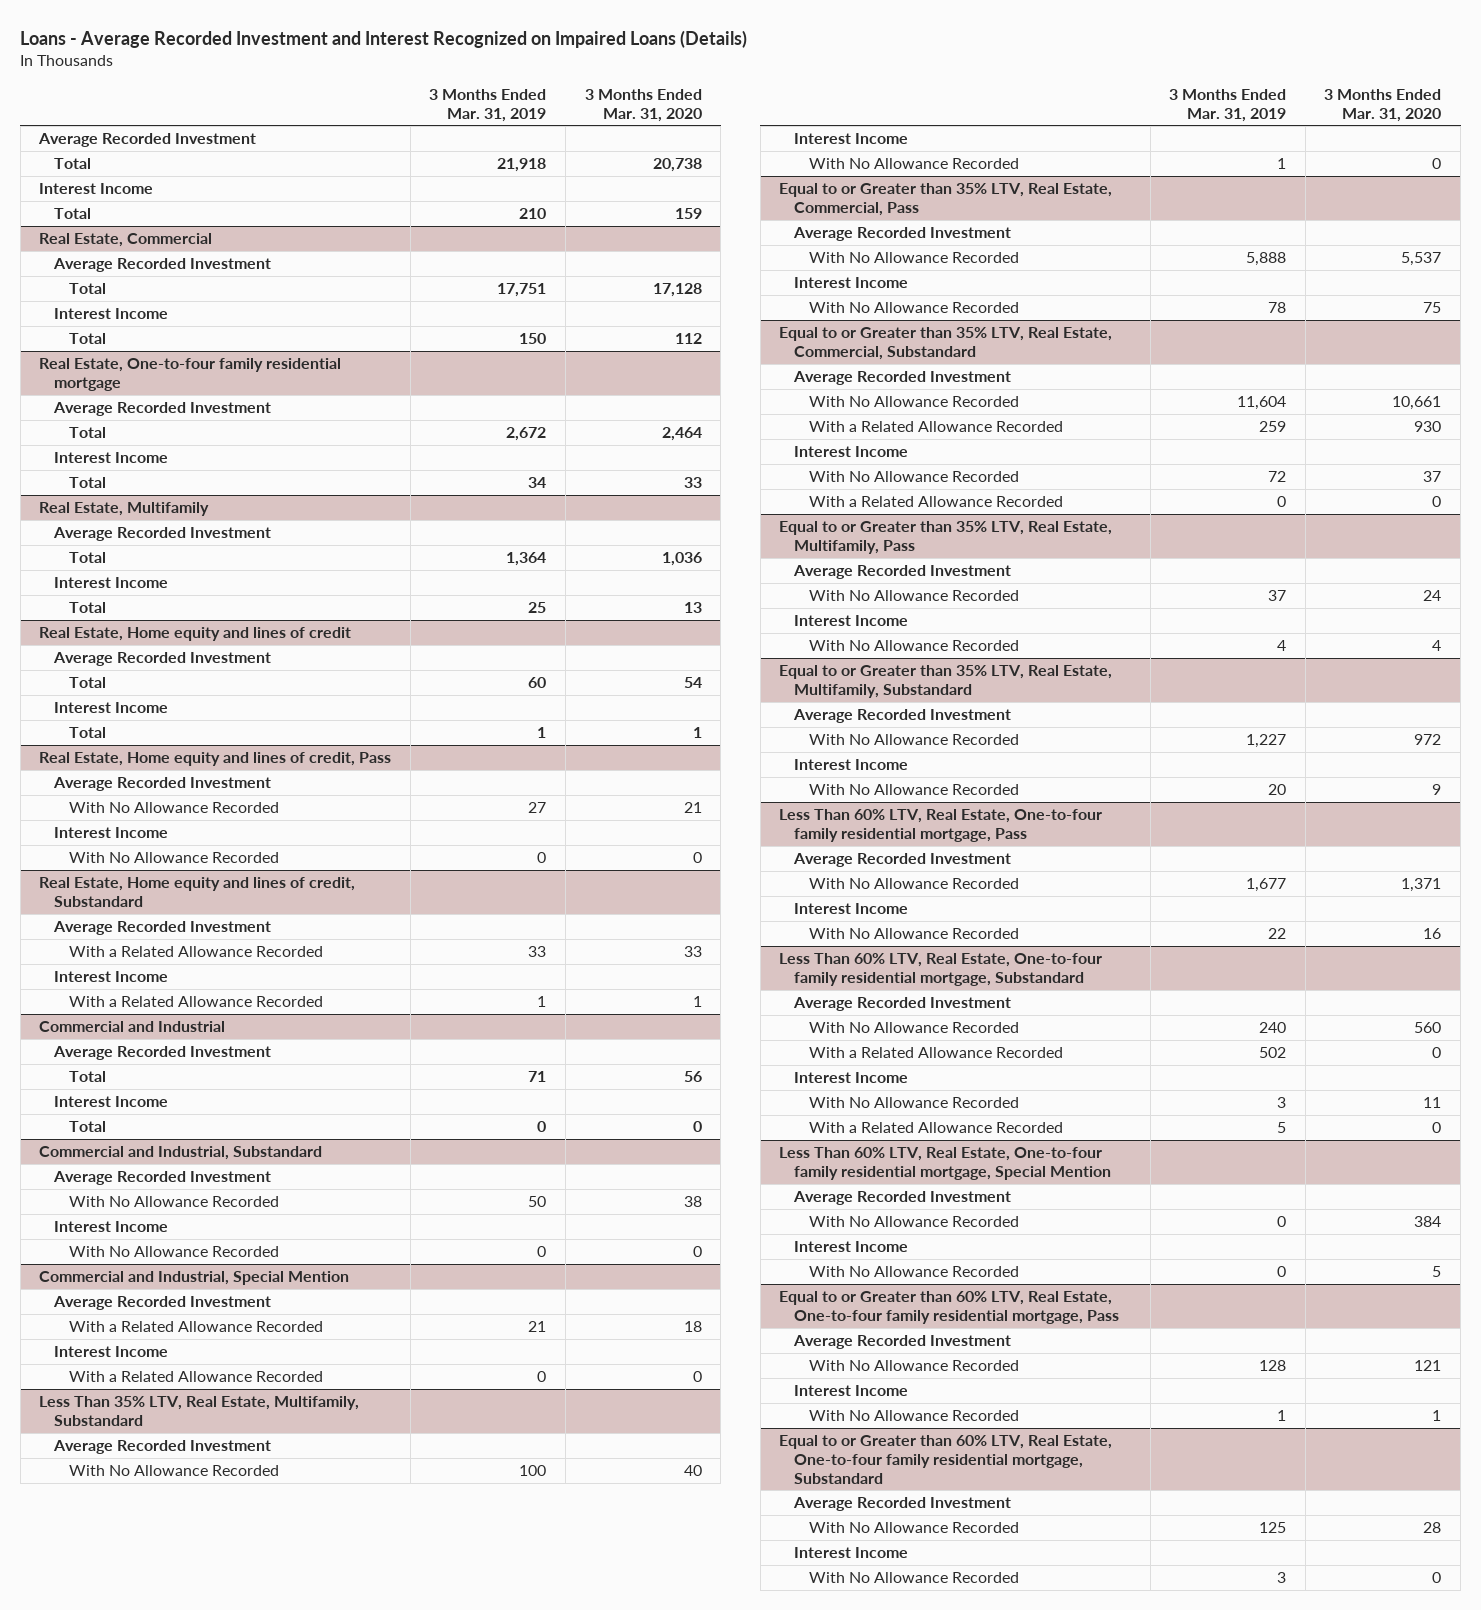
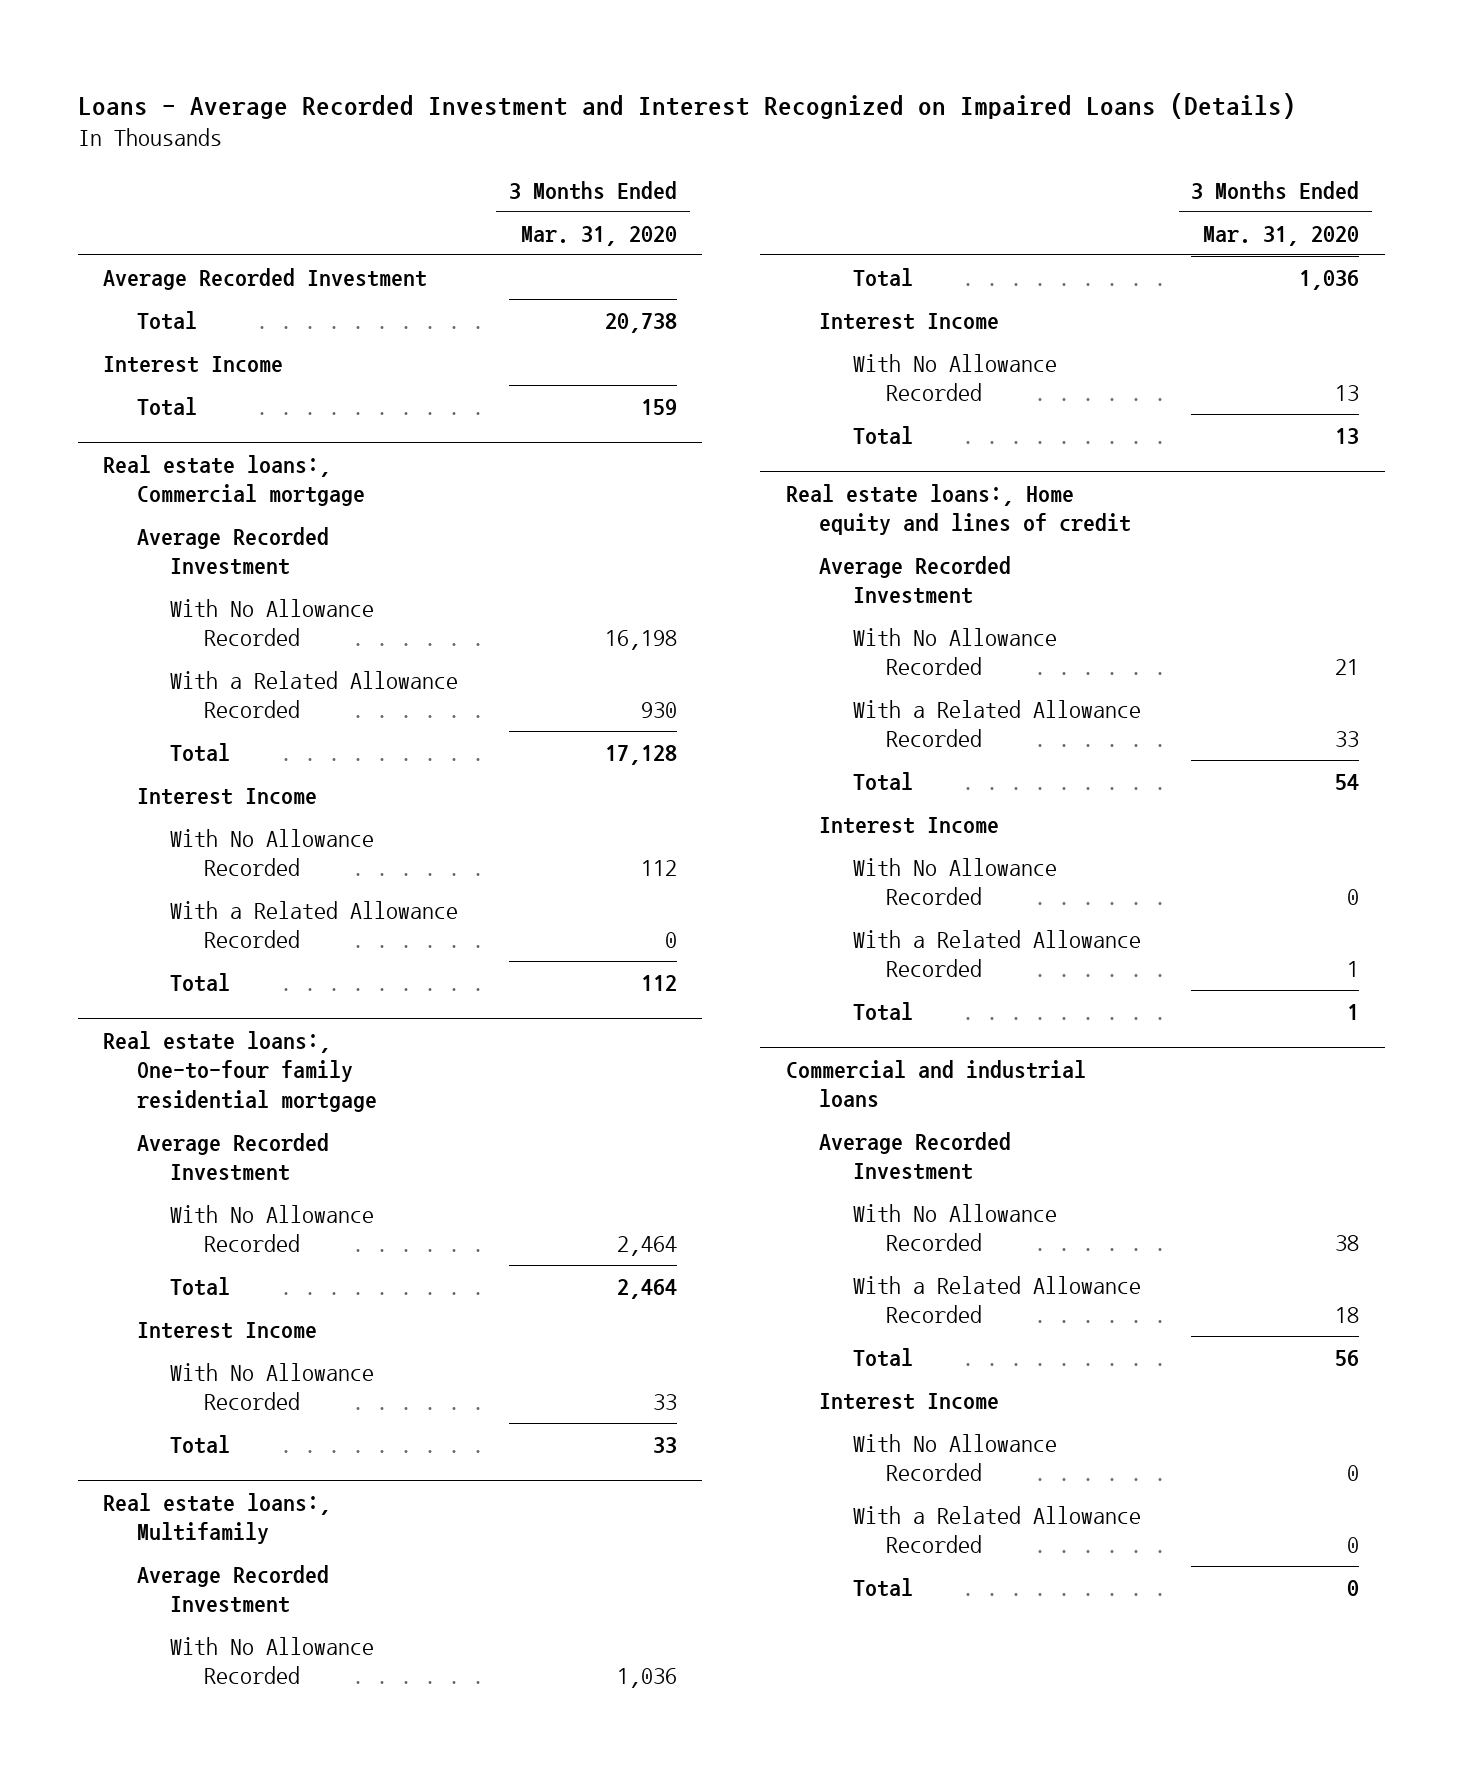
- | 3 Months Ended Mar. 31, 2019 | 3 Months Ended Mar. 31, 2020
+ | 3 Months Ended Mar. 31, 2020
- Real Estate, Commercial
+ Real estate loans:, Commercial mortgage
+ With No Allowance Recorded | 16,198
+ With a Related Allowance Recorded | 930
+ With No Allowance Recorded | 112
+ With a Related Allowance Recorded | 0
- Real Estate, One-to-four family residential mortgage
+ Real estate loans:, One-to-four family residential mortgage
+ With No Allowance Recorded | 2,464
+ With No Allowance Recorded | 33
- Real Estate, Multifamily
+ Real estate loans:, Multifamily
+ With No Allowance Recorded | 1,036
+ With No Allowance Recorded | 13
- Real Estate, Home equity and lines of credit
- Average Recorded Investment
- Total | 60 | 54
- Interest Income
- Total | 1 | 1
- Real Estate, Home equity and lines of credit, Pass
+ Real estate loans:, Home equity and lines of credit
- Interest Income
- With No Allowance Recorded | 0 | 0
- Real Estate, Home equity and lines of credit, Substandard
- Average Recorded Investment
+ Total | 54
+ With No Allowance Recorded | 0
- Commercial and Industrial
- Average Recorded Investment
- Total | 71 | 56
- Interest Income
- Total | 0 | 0
- Commercial and Industrial, Substandard
+ Total | 1
+ Commercial and industrial loans
- Interest Income
- With No Allowance Recorded | 0 | 0
- Commercial and Industrial, Special Mention
- Average Recorded Investment
- Interest Income
- With a Related Allowance Recorded | 0 | 0
- Less Than 35% LTV, Real Estate, Multifamily, Substandard
- Average Recorded Investment
- With No Allowance Recorded | 100 | 40
+ Total | 56
- Equal to or Greater than 35% LTV, Real Estate, Commercial, Pass
- Average Recorded Investment
- With No Allowance Recorded | 5,888 | 5,537
- Interest Income
- With No Allowance Recorded | 78 | 75
- Equal to or Greater than 35% LTV, Real Estate, Commercial, Substandard
- Average Recorded Investment
- With No Allowance Recorded | 11,604 | 10,661
- With a Related Allowance Recorded | 259 | 930
- Interest Income
- With No Allowance Recorded | 72 | 37
- Equal to or Greater than 35% LTV, Real Estate, Multifamily, Pass
- Average Recorded Investment
- With No Allowance Recorded | 37 | 24
- Interest Income
- With No Allowance Recorded | 4 | 4
- Equal to or Greater than 35% LTV, Real Estate, Multifamily, Substandard
- Average Recorded Investment
- With No Allowance Recorded | 1,227 | 972
- Interest Income
- With No Allowance Recorded | 20 | 9
- Less Than 60% LTV, Real Estate, One-to-four family residential mortgage, Pass
- Average Recorded Investment
- With No Allowance Recorded | 1,677 | 1,371
- Interest Income
- With No Allowance Recorded | 22 | 16
- Less Than 60% LTV, Real Estate, One-to-four family residential mortgage, Substandard
- Average Recorded Investment
- With No Allowance Recorded | 240 | 560
- With a Related Allowance Recorded | 502 | 0
- Interest Income
- With No Allowance Recorded | 3 | 11
- With a Related Allowance Recorded | 5 | 0
- Less Than 60% LTV, Real Estate, One-to-four family residential mortgage, Special Mention
- Average Recorded Investment
- With No Allowance Recorded | 0 | 384
- Interest Income
- With No Allowance Recorded | 0 | 5
- Equal to or Greater than 60% LTV, Real Estate, One-to-four family residential mortgage, Pass
- Average Recorded Investment
- With No Allowance Recorded | 128 | 121
- Interest Income
- With No Allowance Recorded | 1 | 1
- Equal to or Greater than 60% LTV, Real Estate, One-to-four family residential mortgage, Substandard
- Average Recorded Investment
- With No Allowance Recorded | 125 | 28
- Interest Income
- With No Allowance Recorded | 3 | 0
+ Total | 0

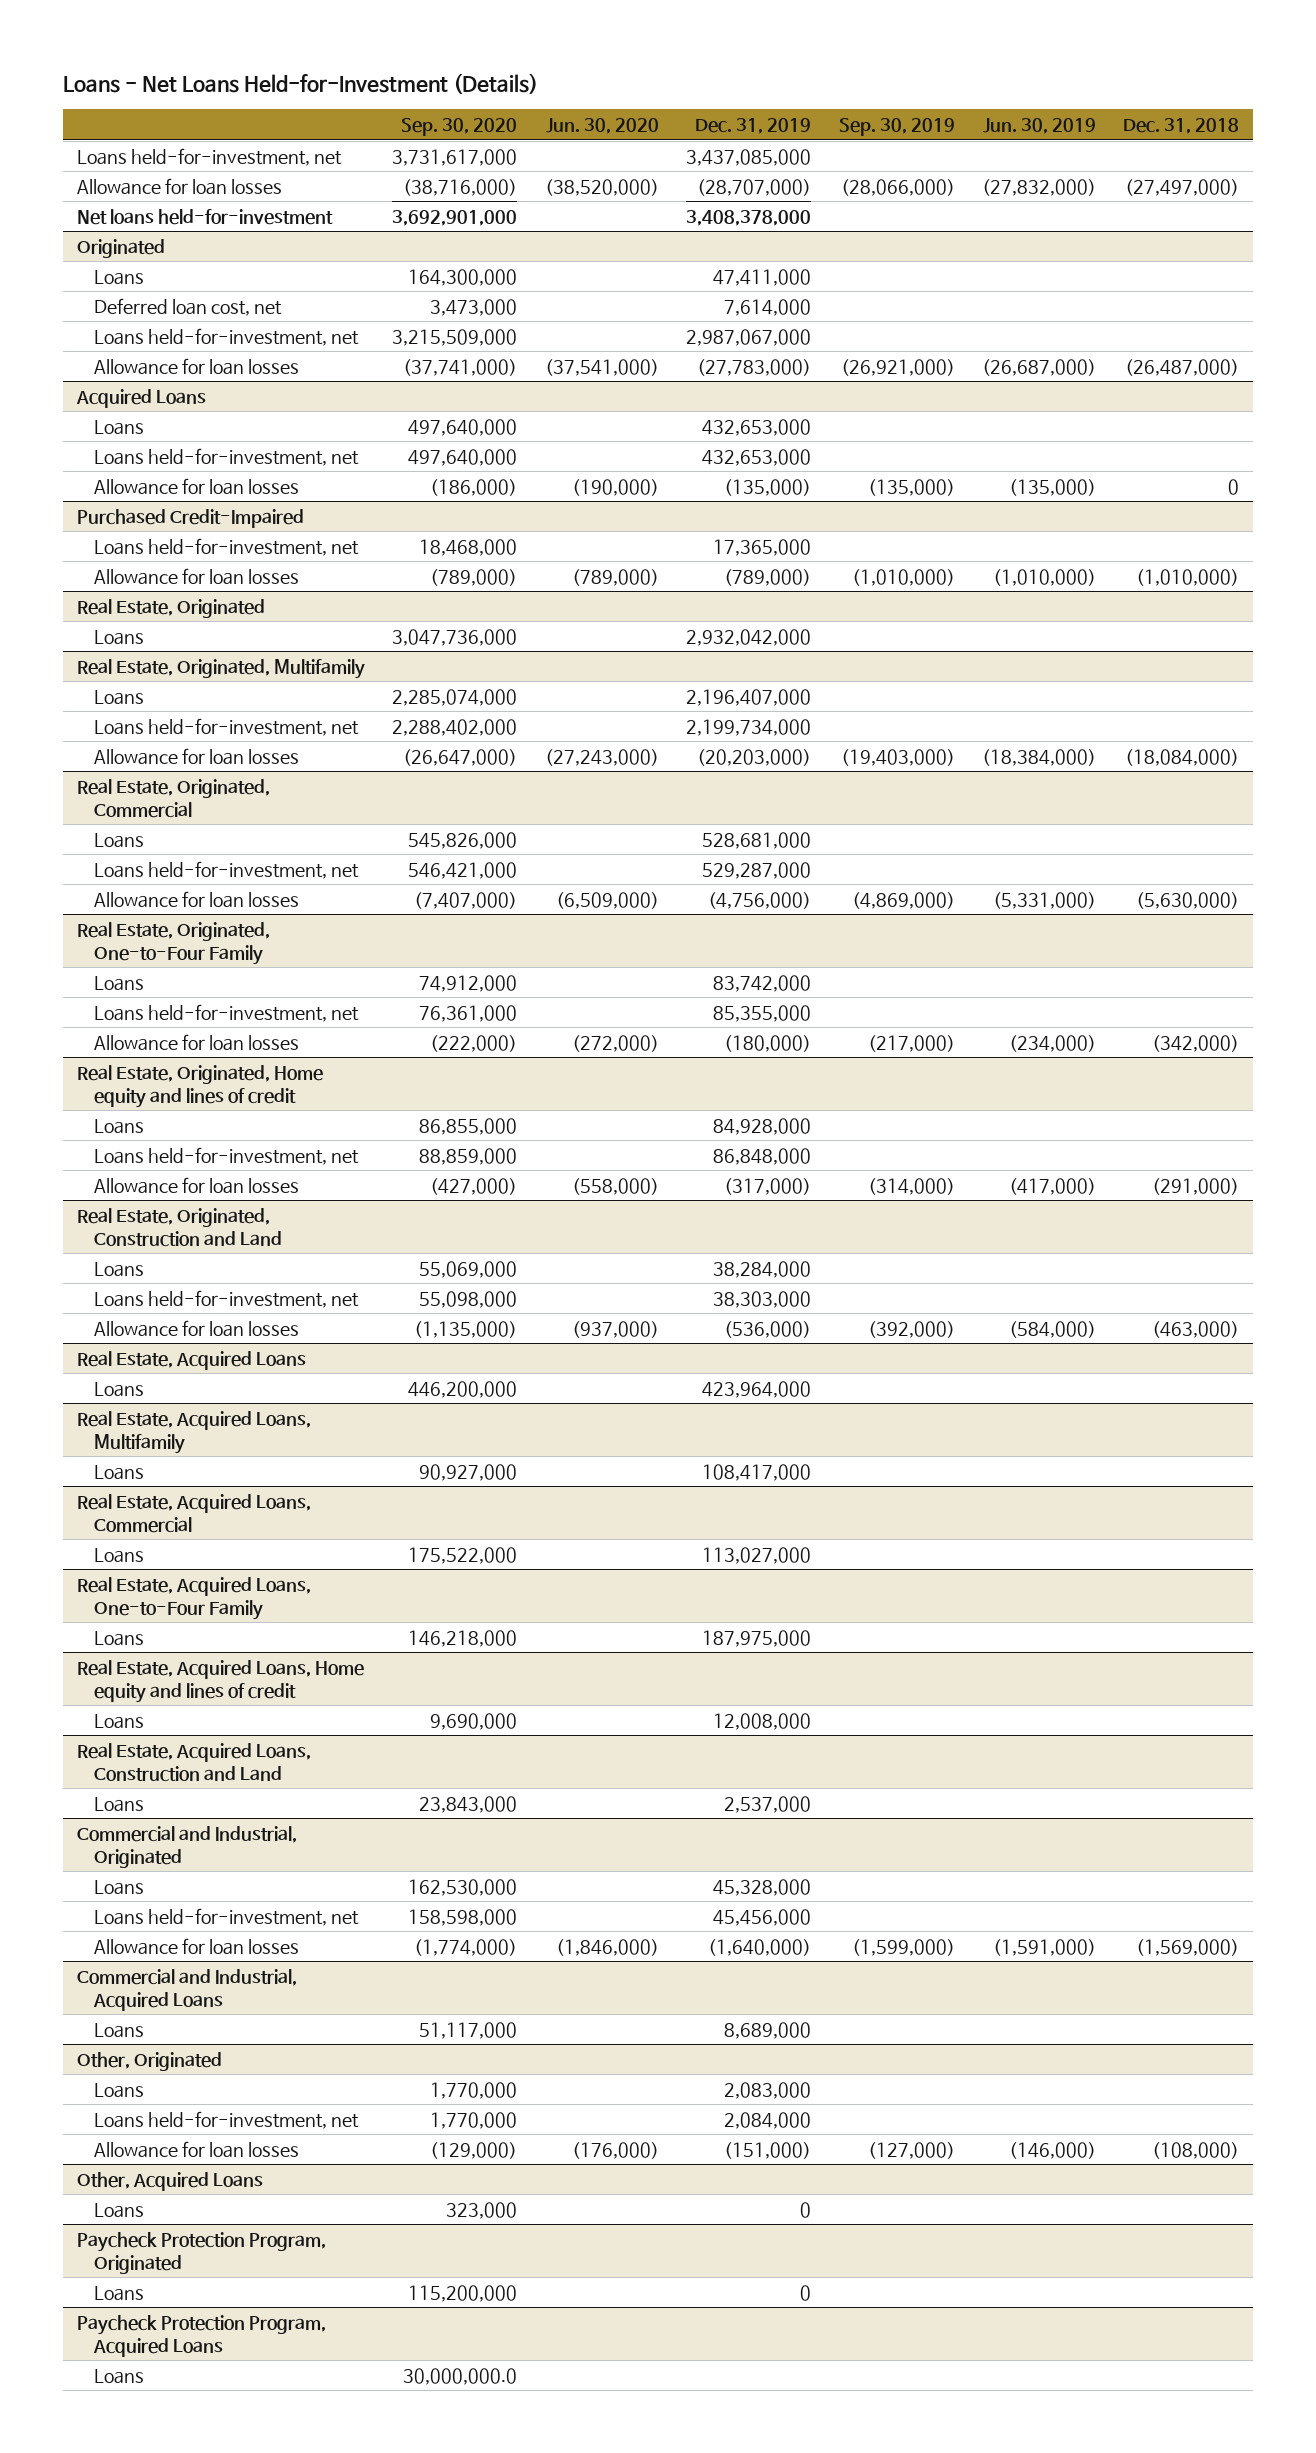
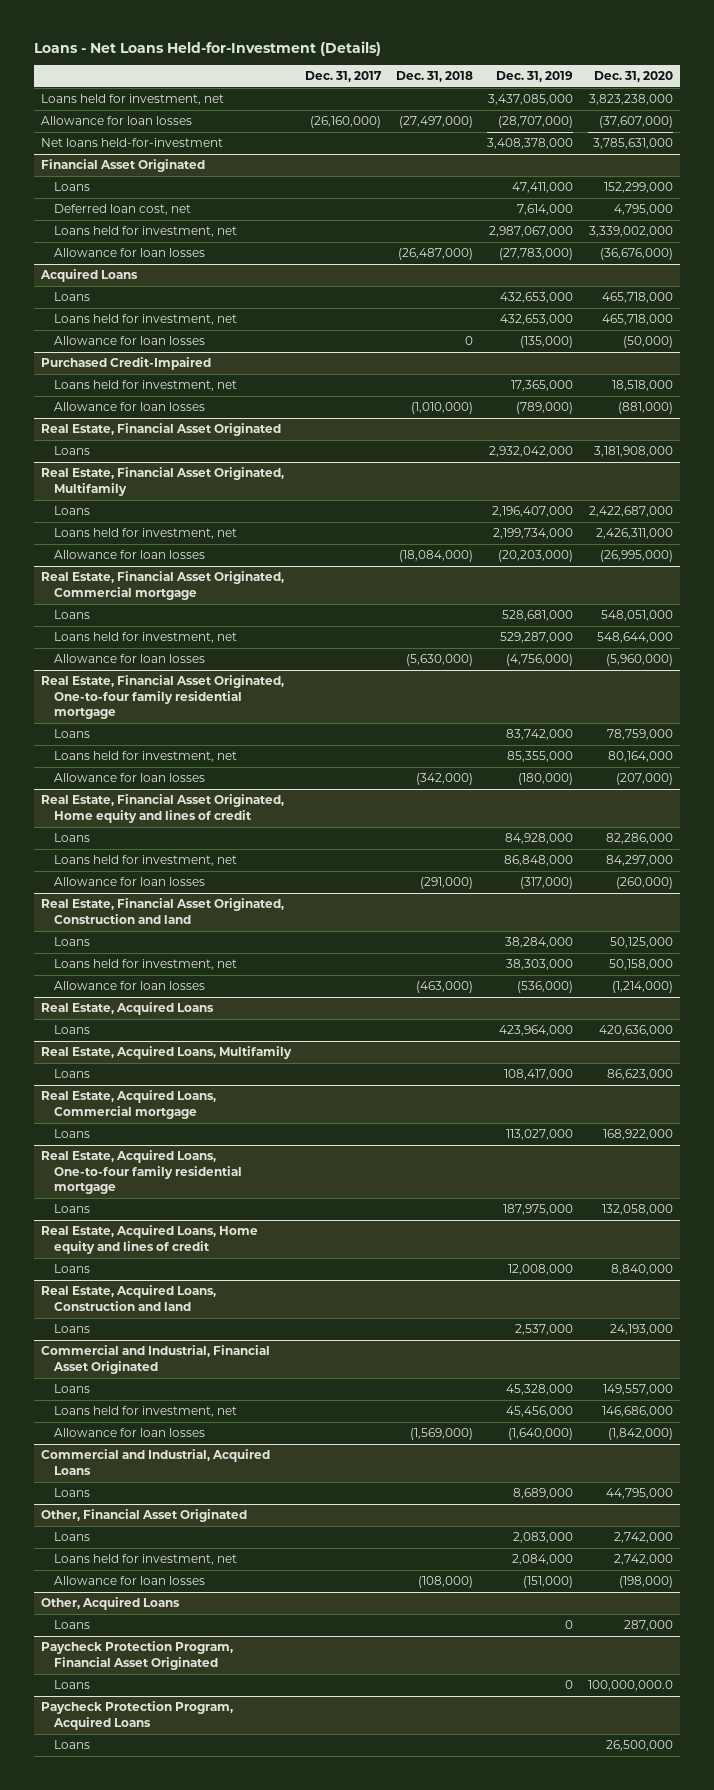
- | Sep. 30, 2020 | Jun. 30, 2020 | Dec. 31, 2019 | Sep. 30, 2019 | Jun. 30, 2019 | Dec. 31, 2018
+ | Dec. 31, 2017 | Dec. 31, 2018 | Dec. 31, 2019 | Dec. 31, 2020
- Loans held-for-investment, net | 3,731,617,000 | | 3,437,085,000 | | |
+ Loans held for investment, net | | | 3,437,085,000 | 3,823,238,000
- Originated
+ Financial Asset Originated
- Loans held-for-investment, net | 3,215,509,000 | | 2,987,067,000 | | |
+ Loans held for investment, net | | | 2,987,067,000 | 3,339,002,000
@ Acquired Loans
- Loans held-for-investment, net | 497,640,000 | | 432,653,000 | | |
+ Loans held for investment, net | | | 432,653,000 | 465,718,000
@ Purchased Credit-Impaired
- Loans held-for-investment, net | 18,468,000 | | 17,365,000 | | |
+ Loans held for investment, net | | | 17,365,000 | 18,518,000
- Real Estate, Originated
+ Real Estate, Financial Asset Originated
- Real Estate, Originated, Multifamily
+ Real Estate, Financial Asset Originated, Multifamily
- Loans held-for-investment, net | 2,288,402,000 | | 2,199,734,000 | | |
+ Loans held for investment, net | | | 2,199,734,000 | 2,426,311,000
- Real Estate, Originated, Commercial
+ Real Estate, Financial Asset Originated, Commercial mortgage
- Loans held-for-investment, net | 546,421,000 | | 529,287,000 | | |
+ Loans held for investment, net | | | 529,287,000 | 548,644,000
- Real Estate, Originated, One-to-Four Family
+ Real Estate, Financial Asset Originated, One-to-four family residential mortgage
- Loans held-for-investment, net | 76,361,000 | | 85,355,000 | | |
+ Loans held for investment, net | | | 85,355,000 | 80,164,000
- Real Estate, Originated, Home equity and lines of credit
+ Real Estate, Financial Asset Originated, Home equity and lines of credit
- Loans held-for-investment, net | 88,859,000 | | 86,848,000 | | |
+ Loans held for investment, net | | | 86,848,000 | 84,297,000
- Real Estate, Originated, Construction and Land
+ Real Estate, Financial Asset Originated, Construction and land
- Loans held-for-investment, net | 55,098,000 | | 38,303,000 | | |
+ Loans held for investment, net | | | 38,303,000 | 50,158,000
- Real Estate, Acquired Loans, Commercial
+ Real Estate, Acquired Loans, Commercial mortgage
- Real Estate, Acquired Loans, One-to-Four Family
+ Real Estate, Acquired Loans, One-to-four family residential mortgage
- Real Estate, Acquired Loans, Construction and Land
+ Real Estate, Acquired Loans, Construction and land
- Commercial and Industrial, Originated
+ Commercial and Industrial, Financial Asset Originated
- Loans held-for-investment, net | 158,598,000 | | 45,456,000 | | |
+ Loans held for investment, net | | | 45,456,000 | 146,686,000
- Other, Originated
+ Other, Financial Asset Originated
- Loans held-for-investment, net | 1,770,000 | | 2,084,000 | | |
+ Loans held for investment, net | | | 2,084,000 | 2,742,000
- Paycheck Protection Program, Originated
+ Paycheck Protection Program, Financial Asset Originated

